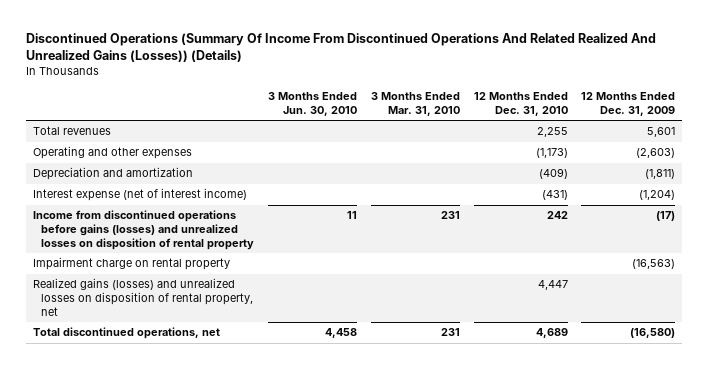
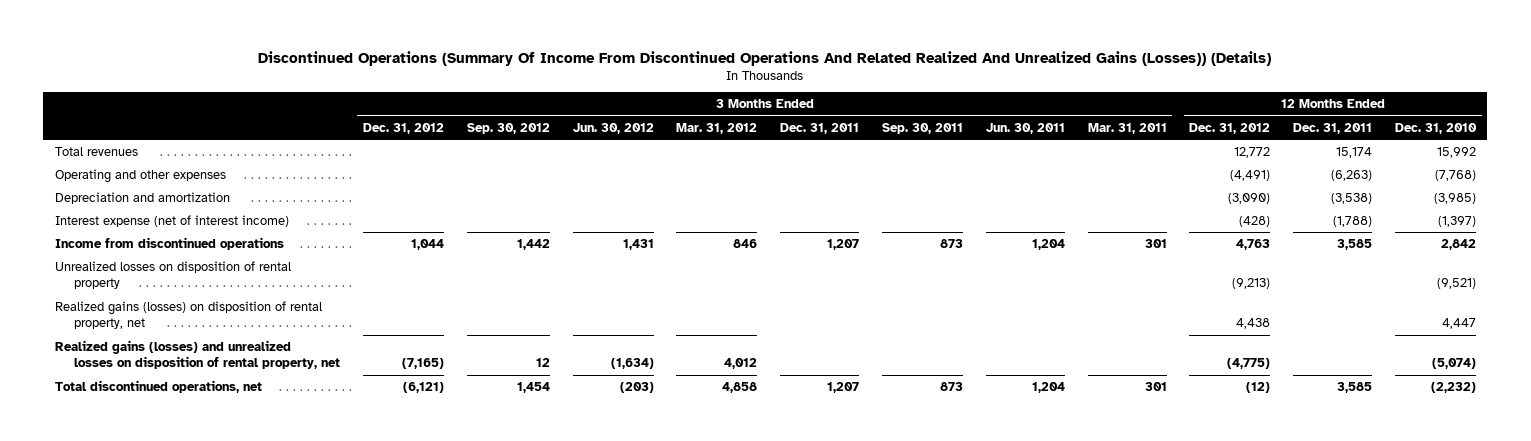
- | 3 Months Ended Jun. 30, 2010 | 3 Months Ended Mar. 31, 2010 | 12 Months Ended Dec. 31, 2010 | 12 Months Ended Dec. 31, 2009
+ | 3 Months Ended Dec. 31, 2012 | 3 Months Ended Sep. 30, 2012 | 3 Months Ended Jun. 30, 2012 | 3 Months Ended Mar. 31, 2012 | 3 Months Ended Dec. 31, 2011 | 3 Months Ended Sep. 30, 2011 | 3 Months Ended Jun. 30, 2011 | 3 Months Ended Mar. 31, 2011 | 12 Months Ended Dec. 31, 2012 | 12 Months Ended Dec. 31, 2011 | 12 Months Ended Dec. 31, 2010
- Total revenues | | | 2,255 | 5,601
- Operating and other expenses | | | (1,173) | (2,603)
- Depreciation and amortization | | | (409) | (1,811)
- Interest expense (net of interest income) | | | (431) | (1,204)
- Income from discontinued operations before gains (losses) and unrealized losses on disposition of rental property | 11 | 231 | 242 | (17)
- Impairment charge on rental property | | | | (16,563)
- Realized gains (losses) and unrealized losses on disposition of rental property, net | | | 4,447 |
- Total discontinued operations, net | 4,458 | 231 | 4,689 | (16,580)
+ Total revenues | | | | | | | | | 12,772 | 15,174 | 15,992
+ Operating and other expenses | | | | | | | | | (4,491) | (6,263) | (7,768)
+ Depreciation and amortization | | | | | | | | | (3,090) | (3,538) | (3,985)
+ Interest expense (net of interest income) | | | | | | | | | (428) | (1,788) | (1,397)
+ Income from discontinued operations | 1,044 | 1,442 | 1,431 | 846 | 1,207 | 873 | 1,204 | 301 | 4,763 | 3,585 | 2,842
+ Unrealized losses on disposition of rental property | | | | | | | | | (9,213) | | (9,521)
+ Realized gains (losses) on disposition of rental property, net | | | | | | | | | 4,438 | | 4,447
+ Realized gains (losses) and unrealized losses on disposition of rental property, net | (7,165) | 12 | (1,634) | 4,012 | | | | | (4,775) | | (5,074)
+ Total discontinued operations, net | (6,121) | 1,454 | (203) | 4,858 | 1,207 | 873 | 1,204 | 301 | (12) | 3,585 | (2,232)

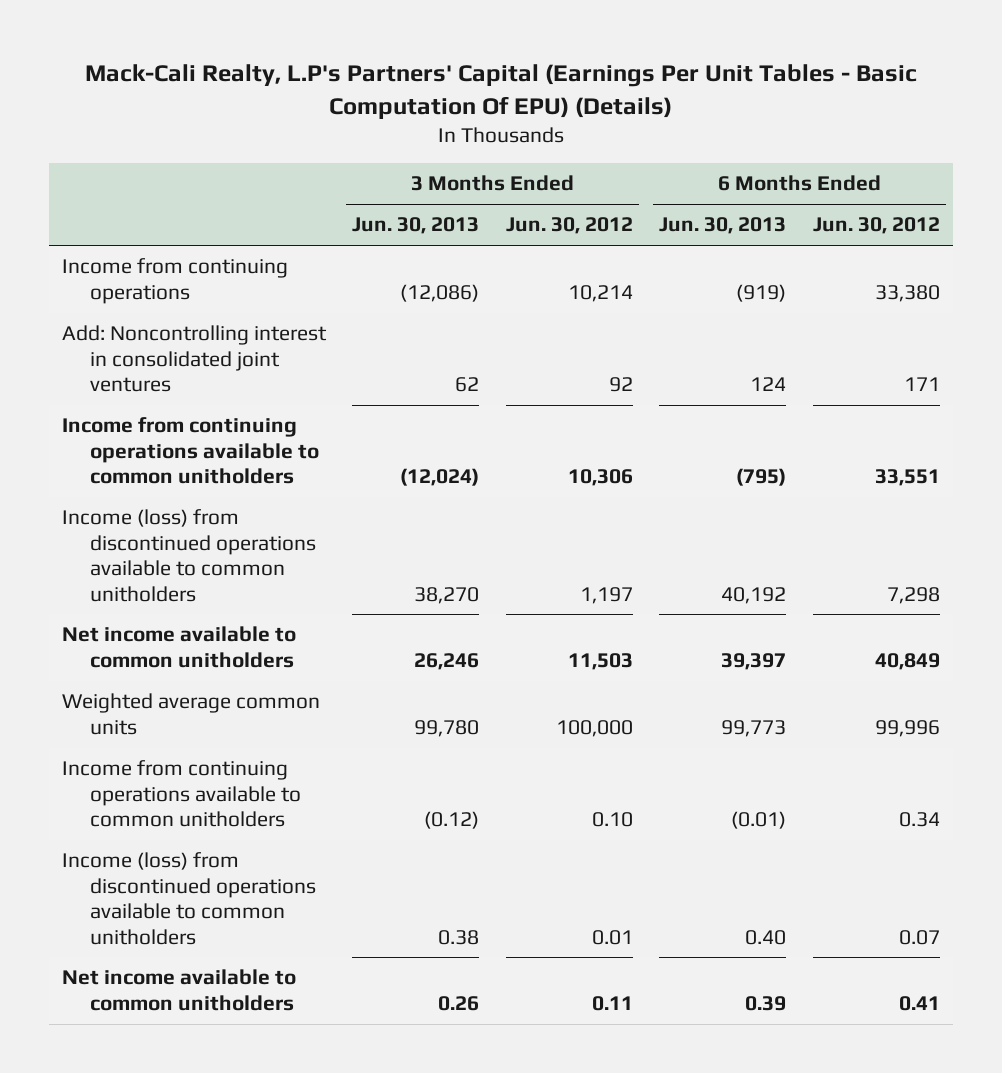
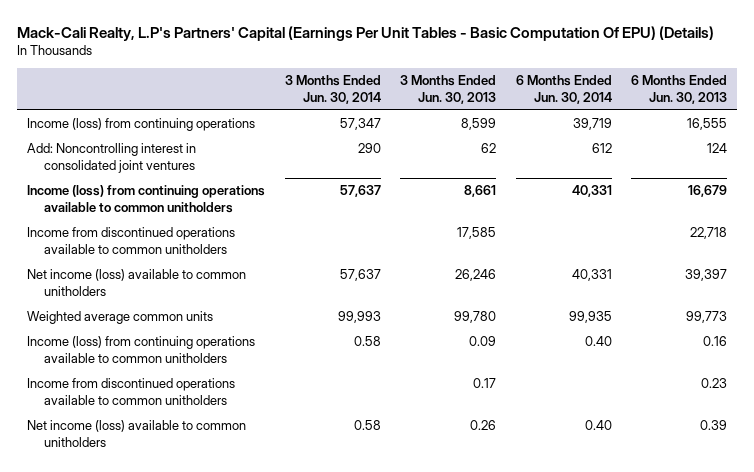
- | 3 Months Ended Jun. 30, 2013 | 3 Months Ended Jun. 30, 2012 | 6 Months Ended Jun. 30, 2013 | 6 Months Ended Jun. 30, 2012
+ | 3 Months Ended Jun. 30, 2014 | 3 Months Ended Jun. 30, 2013 | 6 Months Ended Jun. 30, 2014 | 6 Months Ended Jun. 30, 2013
- Income from continuing operations | (12,086) | 10,214 | (919) | 33,380
+ Income (loss) from continuing operations | 57,347 | 8,599 | 39,719 | 16,555
- Income from continuing operations available to common unitholders | (12,024) | 10,306 | (795) | 33,551
- Income (loss) from discontinued operations available to common unitholders | 38,270 | 1,197 | 40,192 | 7,298
- Net income available to common unitholders | 26,246 | 11,503 | 39,397 | 40,849
+ Income (loss) from continuing operations available to common unitholders | 57,637 | 8,661 | 40,331 | 16,679
+ Income from discontinued operations available to common unitholders | | 17,585 | | 22,718
+ Net income (loss) available to common unitholders | 57,637 | 26,246 | 40,331 | 39,397
- Income from continuing operations available to common unitholders | (0.12) | 0.10 | (0.01) | 0.34
- Income (loss) from discontinued operations available to common unitholders | 0.38 | 0.01 | 0.40 | 0.07
- Net income available to common unitholders | 0.26 | 0.11 | 0.39 | 0.41
+ Income (loss) from continuing operations available to common unitholders | 0.58 | 0.09 | 0.40 | 0.16
+ Income from discontinued operations available to common unitholders | | 0.17 | | 0.23
+ Net income (loss) available to common unitholders | 0.58 | 0.26 | 0.40 | 0.39

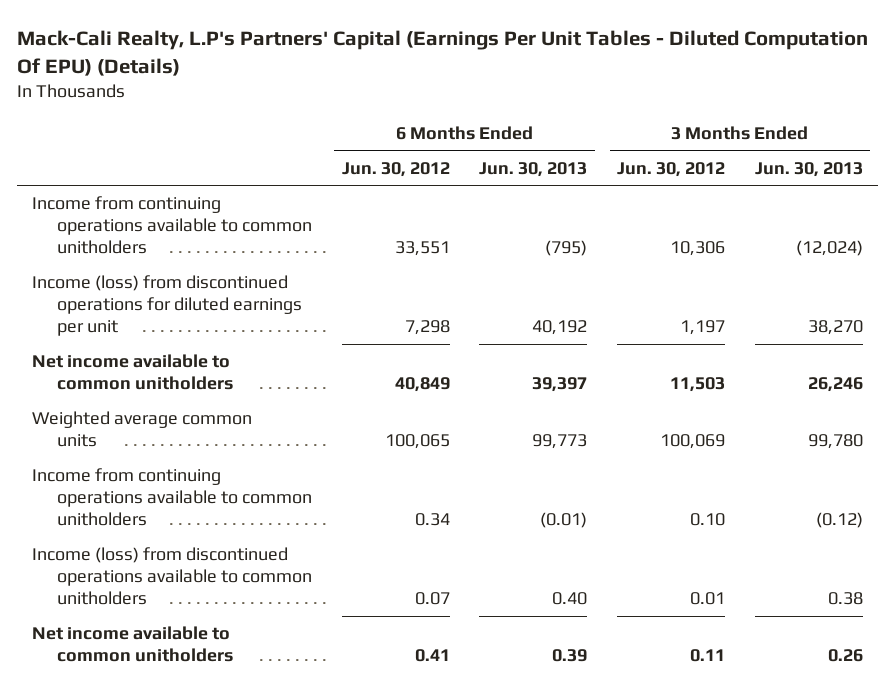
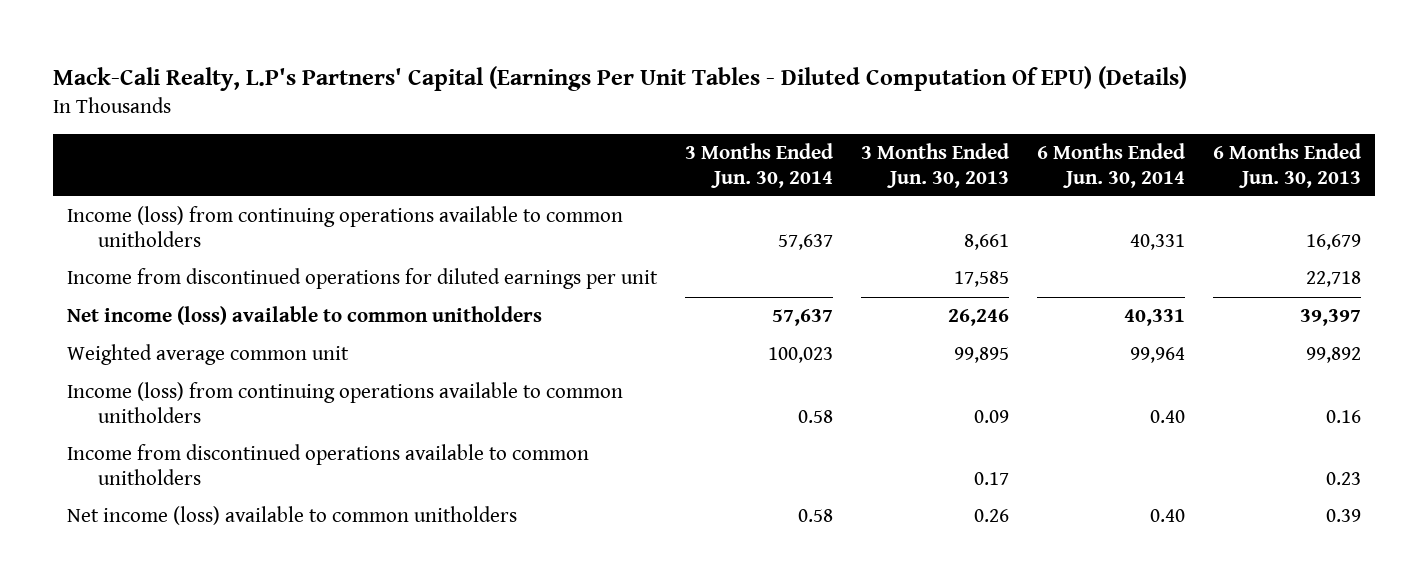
- | 6 Months Ended Jun. 30, 2012 | 6 Months Ended Jun. 30, 2013 | 3 Months Ended Jun. 30, 2012 | 3 Months Ended Jun. 30, 2013
+ | 3 Months Ended Jun. 30, 2014 | 3 Months Ended Jun. 30, 2013 | 6 Months Ended Jun. 30, 2014 | 6 Months Ended Jun. 30, 2013
- Income from continuing operations available to common unitholders | 33,551 | (795) | 10,306 | (12,024)
- Income (loss) from discontinued operations for diluted earnings per unit | 7,298 | 40,192 | 1,197 | 38,270
- Net income available to common unitholders | 40,849 | 39,397 | 11,503 | 26,246
- Weighted average common units | 100,065 | 99,773 | 100,069 | 99,780
- Income from continuing operations available to common unitholders | 0.34 | (0.01) | 0.10 | (0.12)
- Income (loss) from discontinued operations available to common unitholders | 0.07 | 0.40 | 0.01 | 0.38
- Net income available to common unitholders | 0.41 | 0.39 | 0.11 | 0.26
+ Income (loss) from continuing operations available to common unitholders | 57,637 | 8,661 | 40,331 | 16,679
+ Income from discontinued operations for diluted earnings per unit | | 17,585 | | 22,718
+ Net income (loss) available to common unitholders | 57,637 | 26,246 | 40,331 | 39,397
+ Weighted average common unit | 100,023 | 99,895 | 99,964 | 99,892
+ Income (loss) from continuing operations available to common unitholders | 0.58 | 0.09 | 0.40 | 0.16
+ Income from discontinued operations available to common unitholders | | 0.17 | | 0.23
+ Net income (loss) available to common unitholders | 0.58 | 0.26 | 0.40 | 0.39

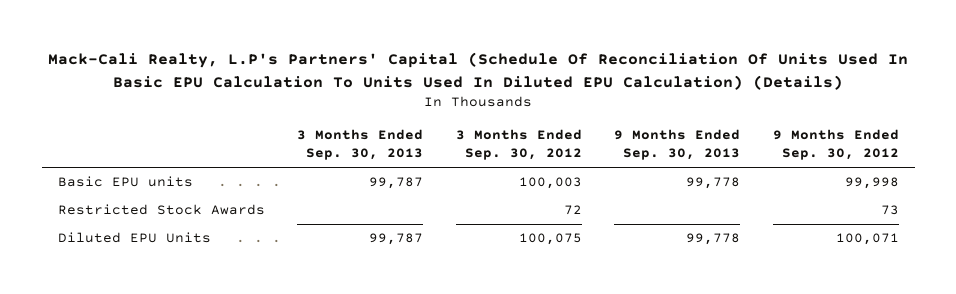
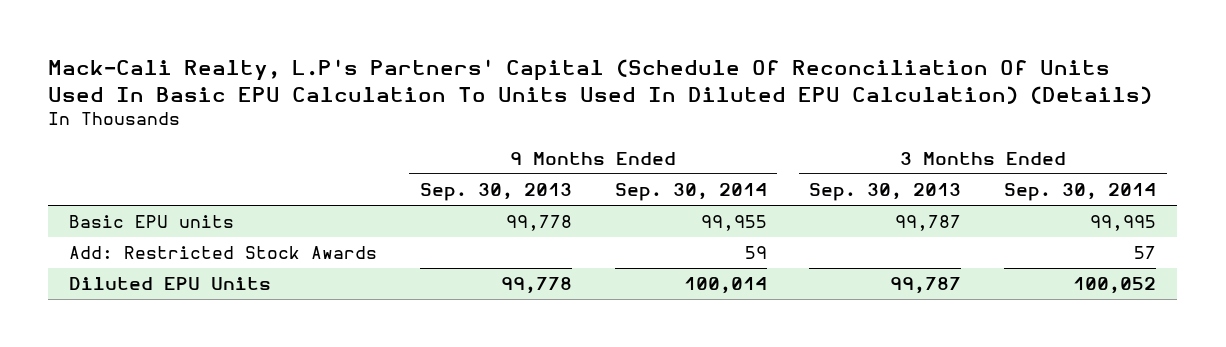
- | 3 Months Ended Sep. 30, 2013 | 3 Months Ended Sep. 30, 2012 | 9 Months Ended Sep. 30, 2013 | 9 Months Ended Sep. 30, 2012
+ | 9 Months Ended Sep. 30, 2013 | 9 Months Ended Sep. 30, 2014 | 3 Months Ended Sep. 30, 2013 | 3 Months Ended Sep. 30, 2014
- Restricted Stock Awards | | 72 | | 73
+ Add: Restricted Stock Awards | | 59 | | 57

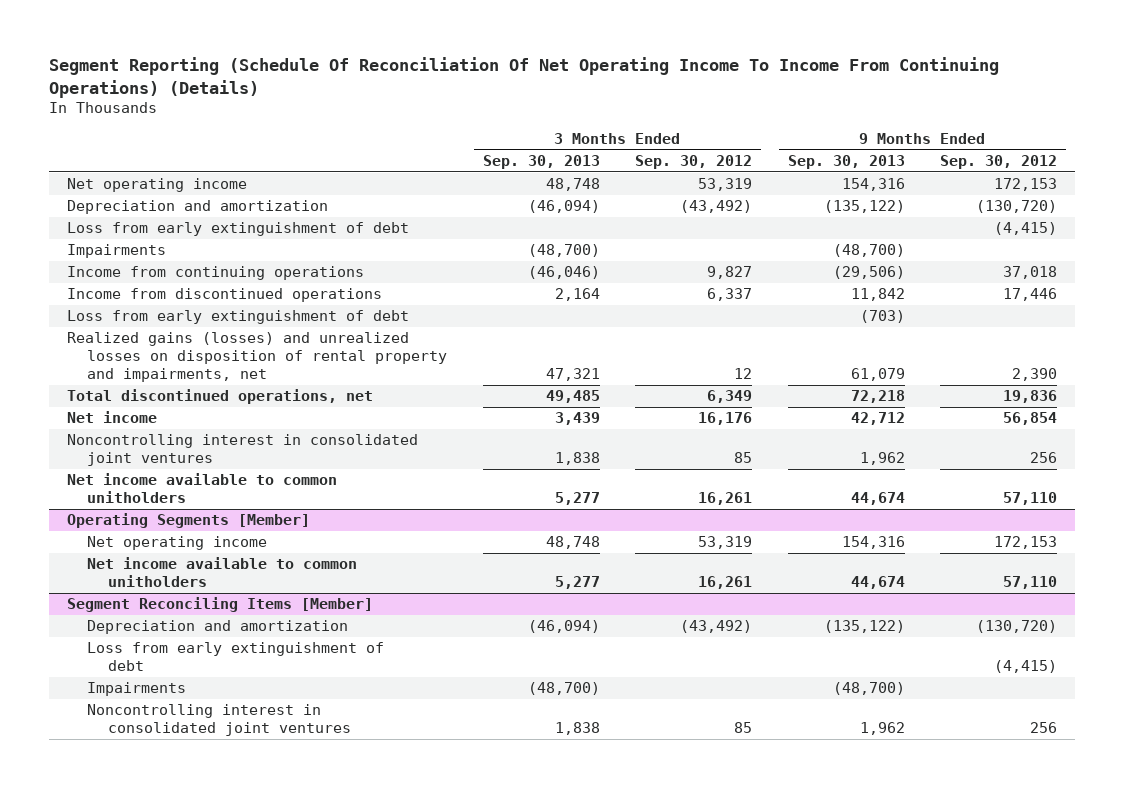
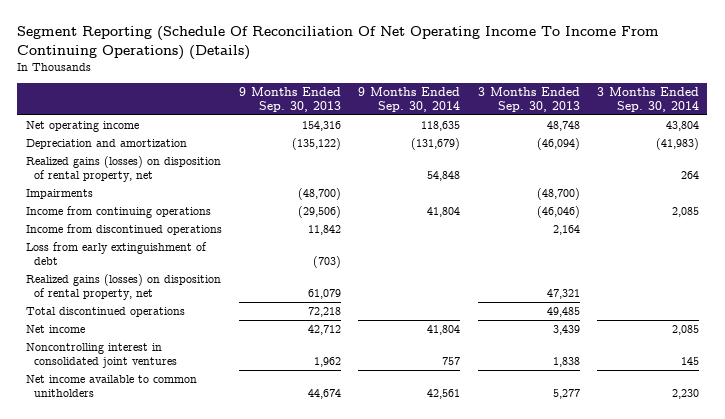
- | 3 Months Ended Sep. 30, 2013 | 3 Months Ended Sep. 30, 2012 | 9 Months Ended Sep. 30, 2013 | 9 Months Ended Sep. 30, 2012
+ | 9 Months Ended Sep. 30, 2013 | 9 Months Ended Sep. 30, 2014 | 3 Months Ended Sep. 30, 2013 | 3 Months Ended Sep. 30, 2014
- Loss from early extinguishment of debt | | | | (4,415)
+ Realized gains (losses) on disposition of rental property, net | | 54,848 | | 264
- Realized gains (losses) and unrealized losses on disposition of rental property and impairments, net | 47,321 | 12 | 61,079 | 2,390
- Total discontinued operations, net | 49,485 | 6,349 | 72,218 | 19,836
+ Realized gains (losses) on disposition of rental property, net | 61,079 | | 47,321 |
+ Total discontinued operations | 72,218 | | 49,485 |
- Operating Segments [Member]
- Net operating income | 48,748 | 53,319 | 154,316 | 172,153
- Net income available to common unitholders | 5,277 | 16,261 | 44,674 | 57,110
- Segment Reconciling Items [Member]
- Depreciation and amortization | (46,094) | (43,492) | (135,122) | (130,720)
- Loss from early extinguishment of debt | | | | (4,415)
- Impairments | (48,700) | | (48,700) |
- Noncontrolling interest in consolidated joint ventures | 1,838 | 85 | 1,962 | 256

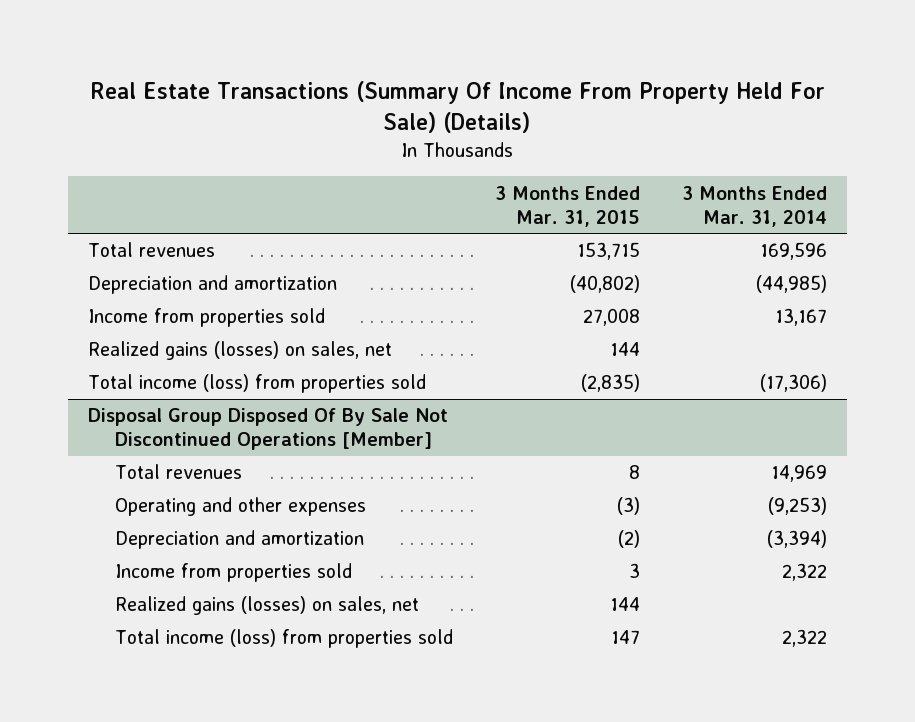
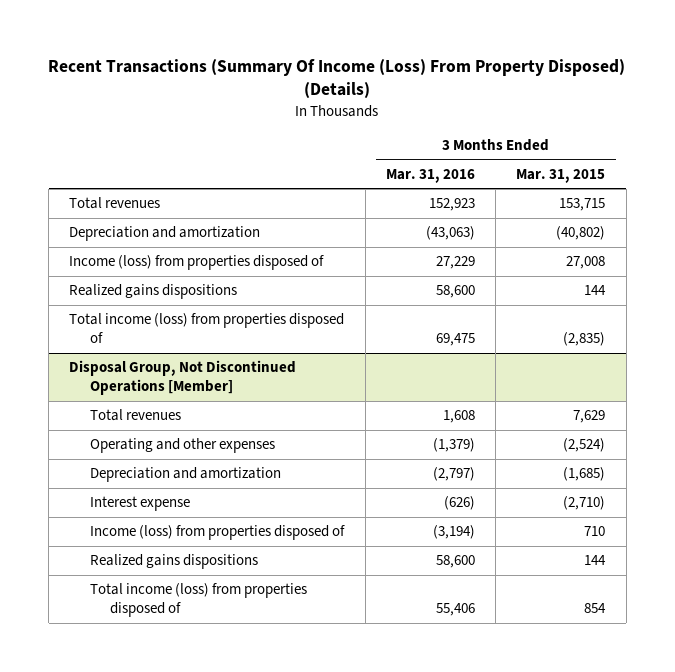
- Real Estate Transactions (Summary Of Income From Property Held For Sale) (Details)
+ Recent Transactions (Summary Of Income (Loss) From Property Disposed) (Details)
- | 3 Months Ended Mar. 31, 2015 | 3 Months Ended Mar. 31, 2014
+ | 3 Months Ended Mar. 31, 2016 | 3 Months Ended Mar. 31, 2015
- Income from properties sold | 27,008 | 13,167
- Realized gains (losses) on sales, net | 144 |
- Total income (loss) from properties sold | (2,835) | (17,306)
- Disposal Group Disposed Of By Sale Not Discontinued Operations [Member]
- Total revenues | 8 | 14,969
- Operating and other expenses | (3) | (9,253)
- Depreciation and amortization | (2) | (3,394)
- Income from properties sold | 3 | 2,322
- Realized gains (losses) on sales, net | 144 |
- Total income (loss) from properties sold | 147 | 2,322
+ Income (loss) from properties disposed of | 27,229 | 27,008
+ Realized gains dispositions | 58,600 | 144
+ Total income (loss) from properties disposed of | 69,475 | (2,835)
+ Disposal Group, Not Discontinued Operations [Member]
+ Total revenues | 1,608 | 7,629
+ Operating and other expenses | (1,379) | (2,524)
+ Depreciation and amortization | (2,797) | (1,685)
+ Interest expense | (626) | (2,710)
+ Income (loss) from properties disposed of | (3,194) | 710
+ Realized gains dispositions | 58,600 | 144
+ Total income (loss) from properties disposed of | 55,406 | 854

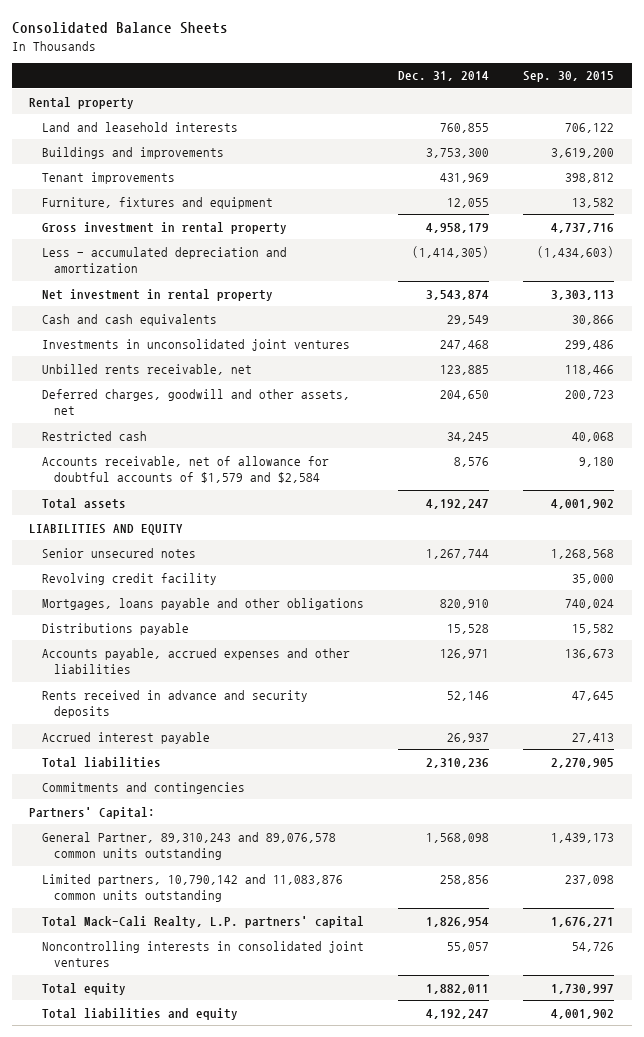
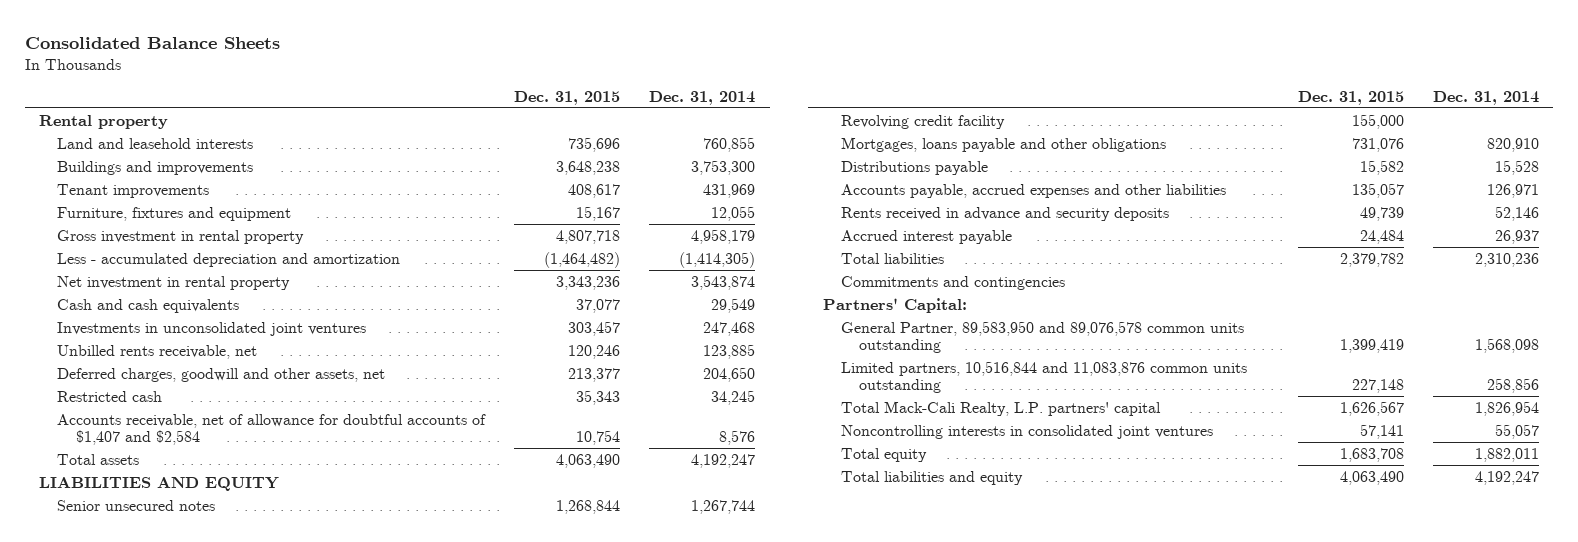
- | Dec. 31, 2014 | Sep. 30, 2015
+ | Dec. 31, 2015 | Dec. 31, 2014
- Accounts receivable, net of allowance for doubtful accounts of $1,579 and $2,584 | 8,576 | 9,180
+ Accounts receivable, net of allowance for doubtful accounts of $1,407 and $2,584 | 10,754 | 8,576
- General Partner, 89,310,243 and 89,076,578 common units outstanding | 1,568,098 | 1,439,173
- Limited partners, 10,790,142 and 11,083,876 common units outstanding | 258,856 | 237,098
+ General Partner, 89,583,950 and 89,076,578 common units outstanding | 1,399,419 | 1,568,098
+ Limited partners, 10,516,844 and 11,083,876 common units outstanding | 227,148 | 258,856

